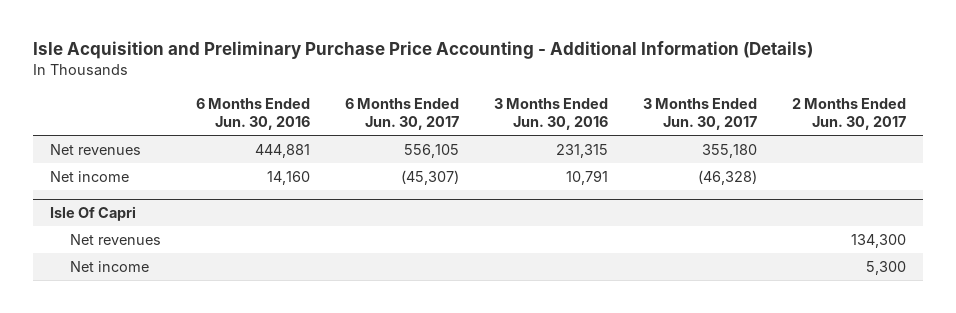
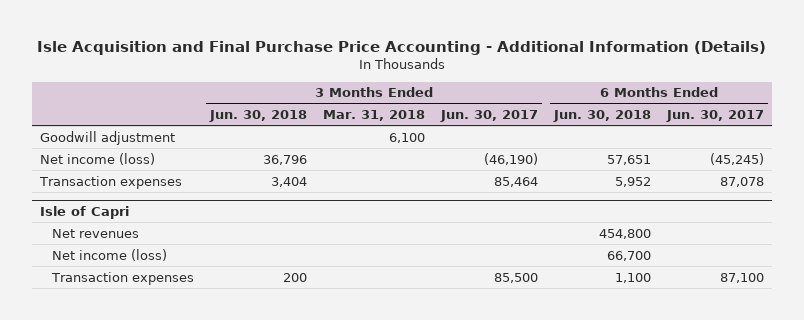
- Isle Acquisition and Preliminary Purchase Price Accounting - Additional Information (Details)
+ Isle Acquisition and Final Purchase Price Accounting - Additional Information (Details)
- | 6 Months Ended Jun. 30, 2016 | 6 Months Ended Jun. 30, 2017 | 3 Months Ended Jun. 30, 2016 | 3 Months Ended Jun. 30, 2017 | 2 Months Ended Jun. 30, 2017
+ | 3 Months Ended Jun. 30, 2018 | 3 Months Ended Mar. 31, 2018 | 3 Months Ended Jun. 30, 2017 | 6 Months Ended Jun. 30, 2018 | 6 Months Ended Jun. 30, 2017
- Net revenues | 444,881 | 556,105 | 231,315 | 355,180 |
- Net income | 14,160 | (45,307) | 10,791 | (46,328) |
- Isle Of Capri
+ Goodwill adjustment | | 6,100 | | |
+ Net income (loss) | 36,796 | | (46,190) | 57,651 | (45,245)
+ Transaction expenses | 3,404 | | 85,464 | 5,952 | 87,078
+ Isle of Capri
- Net income | | | | | 5,300
+ Net income (loss) | | | | 66,700 |
+ Transaction expenses | 200 | | 85,500 | 1,100 | 87,100

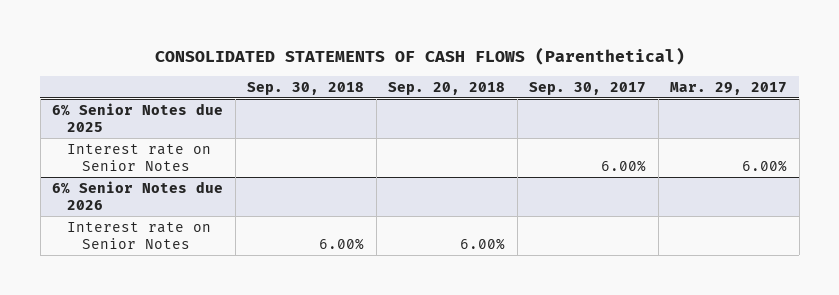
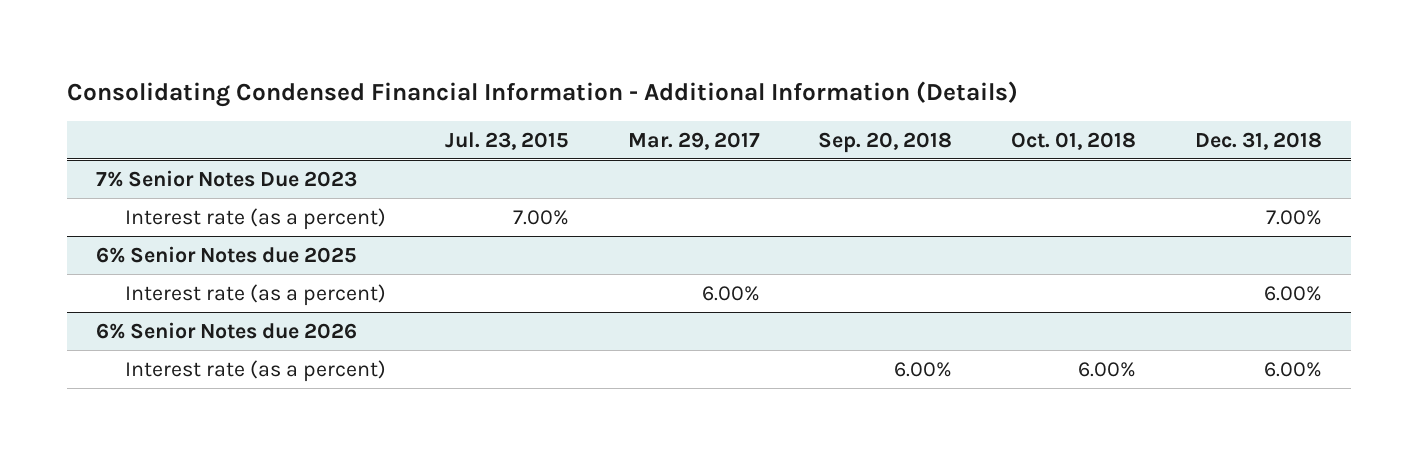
- CONSOLIDATED STATEMENTS OF CASH FLOWS (Parenthetical)
+ Consolidating Condensed Financial Information - Additional Information (Details)
- | Sep. 30, 2018 | Sep. 20, 2018 | Sep. 30, 2017 | Mar. 29, 2017
+ | Jul. 23, 2015 | Mar. 29, 2017 | Sep. 20, 2018 | Oct. 01, 2018 | Dec. 31, 2018
+ 7% Senior Notes Due 2023
+ Interest rate (as a percent) | 7.00% | | | | 7.00%
@ 6% Senior Notes due 2025
- Interest rate on Senior Notes | | | 6.00% | 6.00%
+ Interest rate (as a percent) | | 6.00% | | | 6.00%
@ 6% Senior Notes due 2026
- Interest rate on Senior Notes | 6.00% | 6.00% | |
+ Interest rate (as a percent) | | | 6.00% | 6.00% | 6.00%

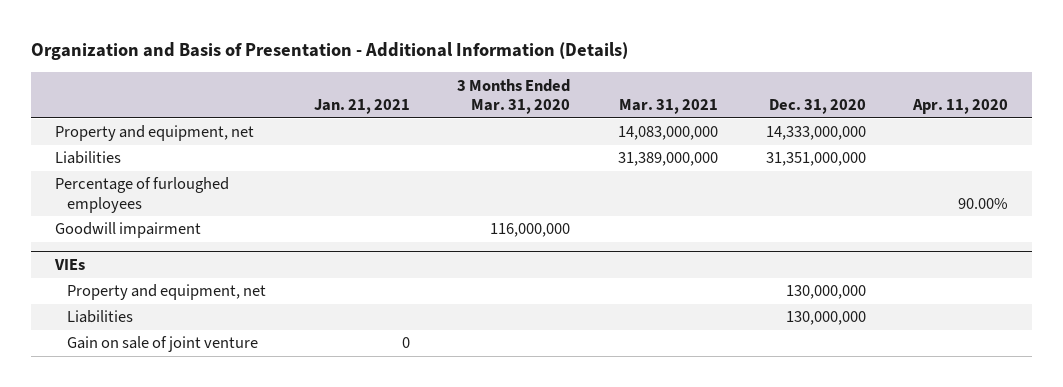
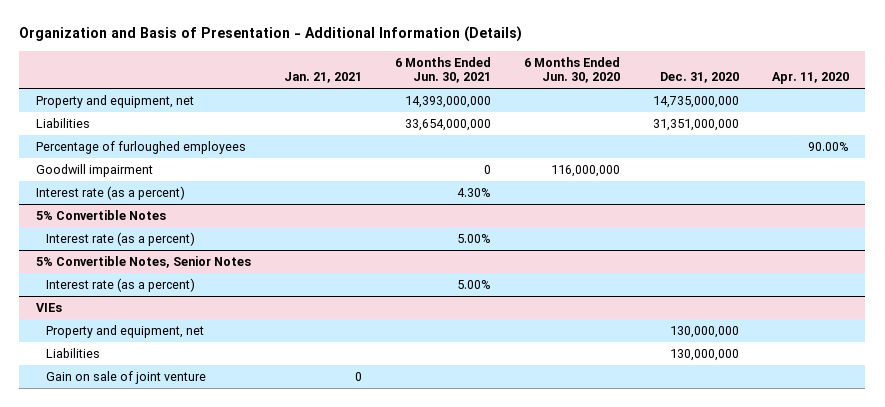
- | Jan. 21, 2021 | 3 Months Ended Mar. 31, 2020 | Mar. 31, 2021 | Dec. 31, 2020 | Apr. 11, 2020
+ | Jan. 21, 2021 | 6 Months Ended Jun. 30, 2021 | 6 Months Ended Jun. 30, 2020 | Dec. 31, 2020 | Apr. 11, 2020
- Property and equipment, net | | | 14,083,000,000 | 14,333,000,000 |
+ Property and equipment, net | | 14,393,000,000 | | 14,735,000,000 |
+ Interest rate (as a percent) | | 4.30% | | |
+ 5% Convertible Notes
+ Interest rate (as a percent) | | 5.00% | | |
+ 5% Convertible Notes, Senior Notes
+ Interest rate (as a percent) | | 5.00% | | |

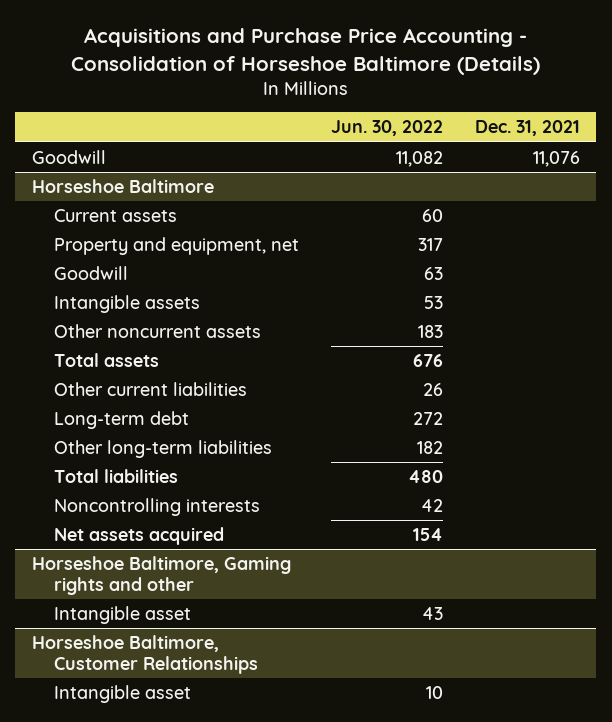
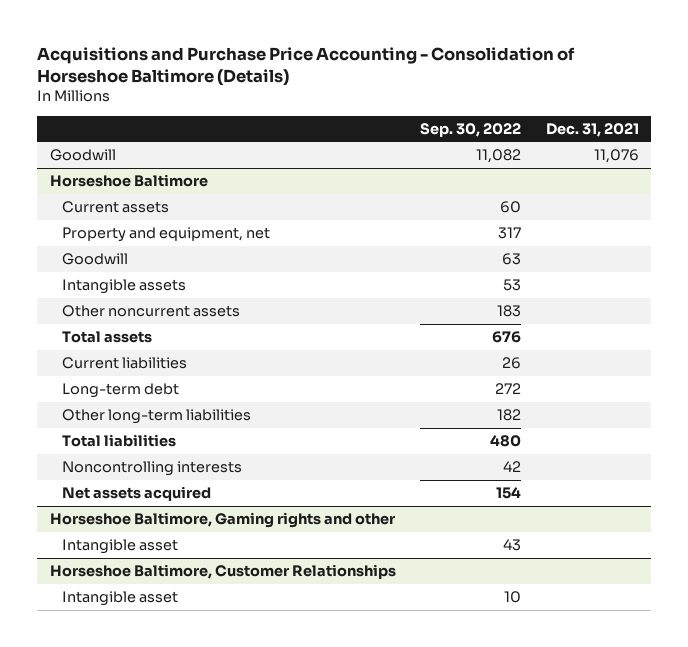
- | Jun. 30, 2022 | Dec. 31, 2021
+ | Sep. 30, 2022 | Dec. 31, 2021
@ Horseshoe Baltimore
- Other current liabilities | 26 |
+ Current liabilities | 26 |

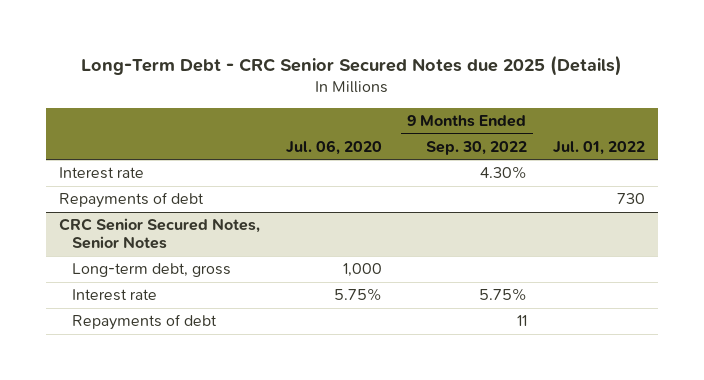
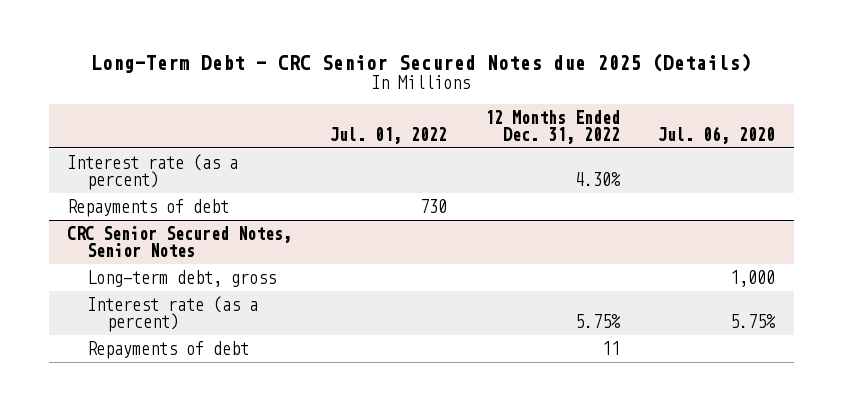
- | Jul. 06, 2020 | 9 Months Ended Sep. 30, 2022 | Jul. 01, 2022
+ | Jul. 01, 2022 | 12 Months Ended Dec. 31, 2022 | Jul. 06, 2020
- Interest rate | | 4.30% |
+ Interest rate (as a percent) | | 4.30% |
@ CRC Senior Secured Notes, Senior Notes
- Interest rate | 5.75% | 5.75% |
+ Interest rate (as a percent) | | 5.75% | 5.75%

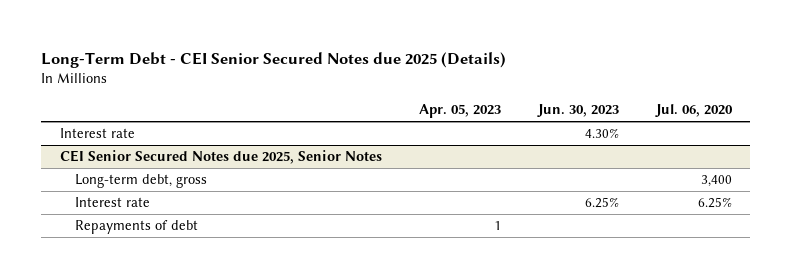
- Long-Term Debt - CRC Senior Secured Notes due 2025 (Details)
+ Long-Term Debt - CEI Senior Secured Notes due 2025 (Details)
- | Jul. 01, 2022 | 12 Months Ended Dec. 31, 2022 | Jul. 06, 2020
+ | Apr. 05, 2023 | Jun. 30, 2023 | Jul. 06, 2020
- Interest rate (as a percent) | | 4.30% |
- Repayments of debt | 730 | |
- CRC Senior Secured Notes, Senior Notes
- Long-term debt, gross | | | 1,000
- Interest rate (as a percent) | | 5.75% | 5.75%
- Repayments of debt | | 11 |
+ Interest rate | | 4.30% |
+ CEI Senior Secured Notes due 2025, Senior Notes
+ Long-term debt, gross | | | 3,400
+ Interest rate | | 6.25% | 6.25%
+ Repayments of debt | 1 | |

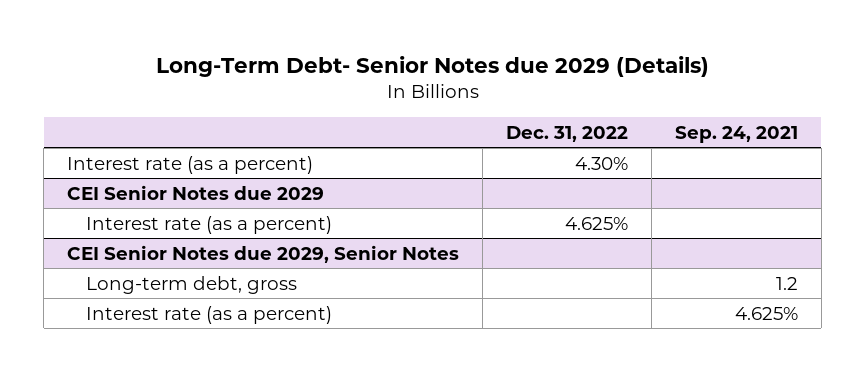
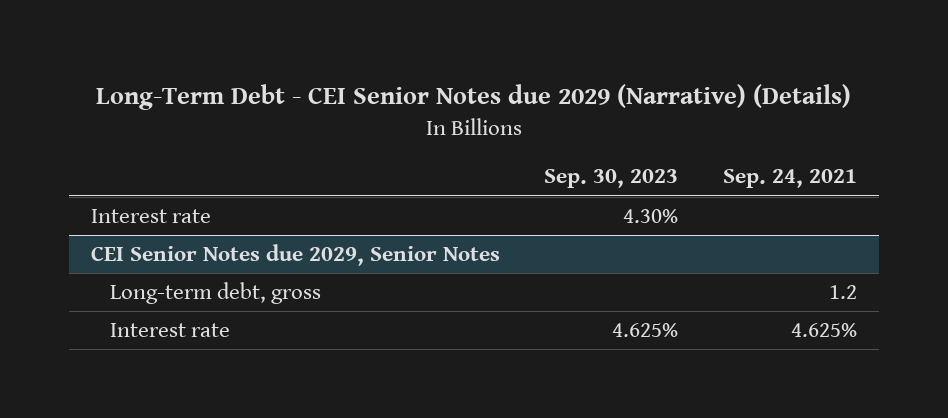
- Long-Term Debt- Senior Notes due 2029 (Details)
+ Long-Term Debt - CEI Senior Notes due 2029 (Narrative) (Details)
- | Dec. 31, 2022 | Sep. 24, 2021
+ | Sep. 30, 2023 | Sep. 24, 2021
- Interest rate (as a percent) | 4.30% |
- CEI Senior Notes due 2029
- Interest rate (as a percent) | 4.625% |
+ Interest rate | 4.30% |
@ CEI Senior Notes due 2029, Senior Notes
- Interest rate (as a percent) | | 4.625%
+ Interest rate | 4.625% | 4.625%

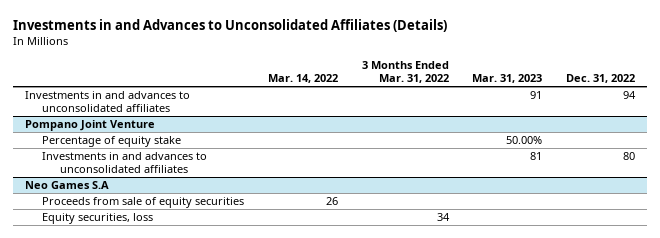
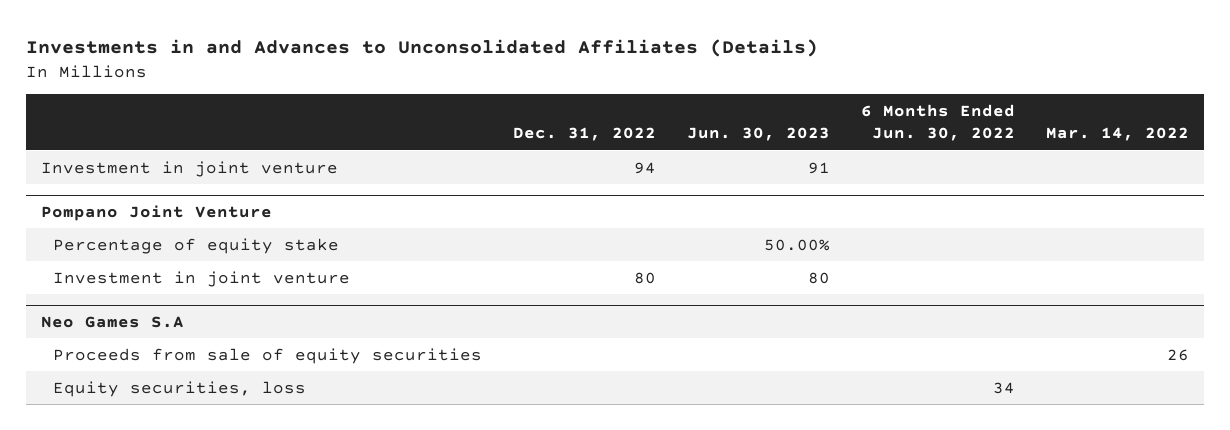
- | Mar. 14, 2022 | 3 Months Ended Mar. 31, 2022 | Mar. 31, 2023 | Dec. 31, 2022
+ | Dec. 31, 2022 | Jun. 30, 2023 | 6 Months Ended Jun. 30, 2022 | Mar. 14, 2022
- Investments in and advances to unconsolidated affiliates | | | 91 | 94
+ Investment in joint venture | 94 | 91 | |
@ Pompano Joint Venture
- Investments in and advances to unconsolidated affiliates | | | 81 | 80
+ Investment in joint venture | 80 | 80 | |

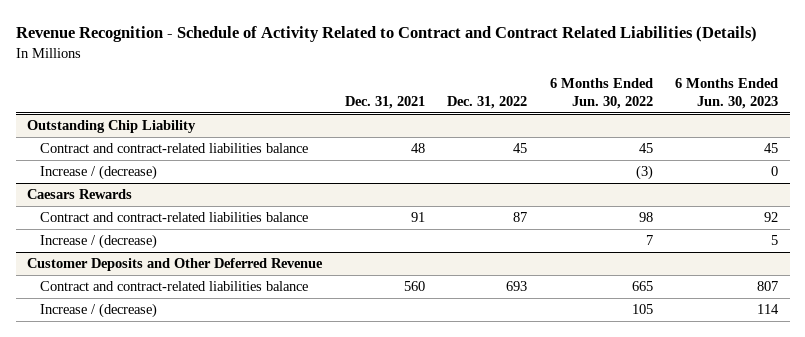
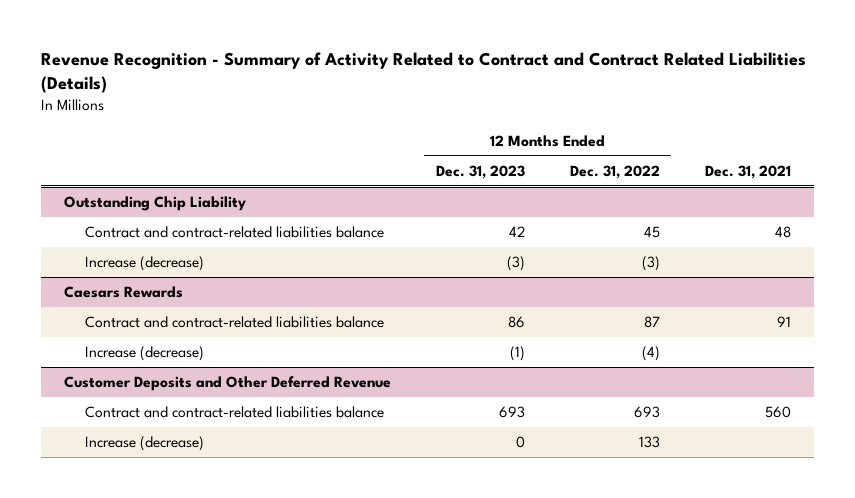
- Revenue Recognition - Schedule of Activity Related to Contract and Contract Related Liabilities (Details)
+ Revenue Recognition - Summary of Activity Related to Contract and Contract Related Liabilities (Details)
- | Dec. 31, 2021 | Dec. 31, 2022 | 6 Months Ended Jun. 30, 2022 | 6 Months Ended Jun. 30, 2023
+ | 12 Months Ended Dec. 31, 2023 | 12 Months Ended Dec. 31, 2022 | Dec. 31, 2021
@ Outstanding Chip Liability
- Increase / (decrease) | | | (3) | 0
+ Increase (decrease) | (3) | (3) |
@ Caesars Rewards
- Increase / (decrease) | | | 7 | 5
+ Increase (decrease) | (1) | (4) |
@ Customer Deposits and Other Deferred Revenue
- Increase / (decrease) | | | 105 | 114
+ Increase (decrease) | 0 | 133 |

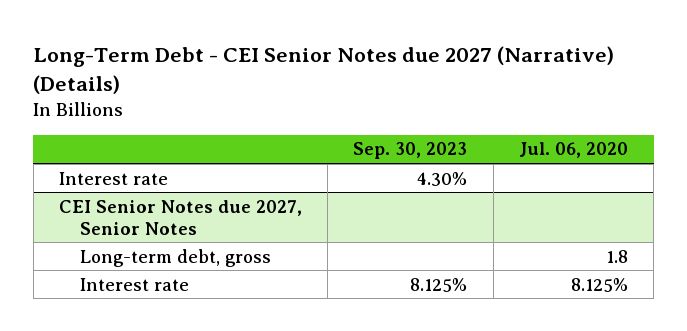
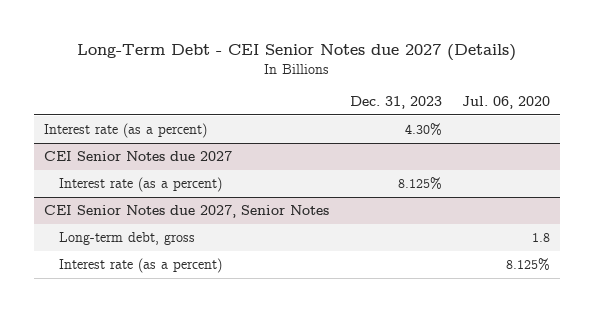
- Long-Term Debt - CEI Senior Notes due 2027 (Narrative) (Details)
+ Long-Term Debt - CEI Senior Notes due 2027 (Details)
- | Sep. 30, 2023 | Jul. 06, 2020
+ | Dec. 31, 2023 | Jul. 06, 2020
- Interest rate | 4.30% |
+ Interest rate (as a percent) | 4.30% |
+ CEI Senior Notes due 2027
+ Interest rate (as a percent) | 8.125% |
@ CEI Senior Notes due 2027, Senior Notes
- Interest rate | 8.125% | 8.125%
+ Interest rate (as a percent) | | 8.125%

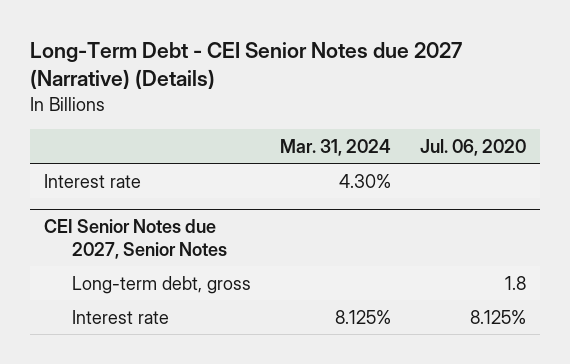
- Long-Term Debt - CEI Senior Notes due 2027 (Details)
+ Long-Term Debt - CEI Senior Notes due 2027 (Narrative) (Details)
- | Dec. 31, 2023 | Jul. 06, 2020
+ | Mar. 31, 2024 | Jul. 06, 2020
- Interest rate (as a percent) | 4.30% |
- CEI Senior Notes due 2027
- Interest rate (as a percent) | 8.125% |
+ Interest rate | 4.30% |
@ CEI Senior Notes due 2027, Senior Notes
- Interest rate (as a percent) | | 8.125%
+ Interest rate | 8.125% | 8.125%

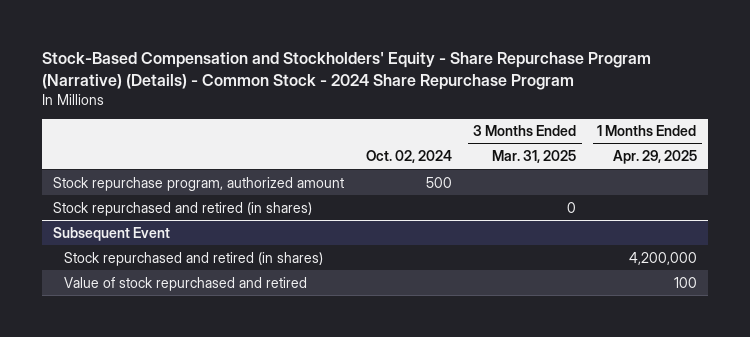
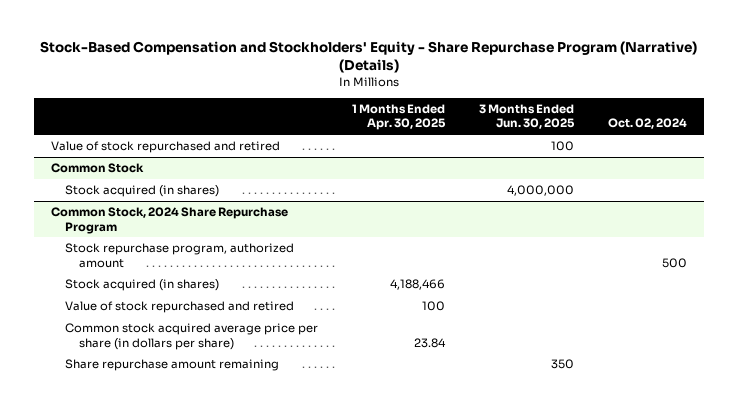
- Stock-Based Compensation and Stockholders' Equity - Share Repurchase Program (Narrative) (Details) - Common Stock - 2024 Share Repurchase Program
+ Stock-Based Compensation and Stockholders' Equity - Share Repurchase Program (Narrative) (Details)
- | Oct. 02, 2024 | 3 Months Ended Mar. 31, 2025 | 1 Months Ended Apr. 29, 2025
+ | 1 Months Ended Apr. 30, 2025 | 3 Months Ended Jun. 30, 2025 | Oct. 02, 2024
- Stock repurchase program, authorized amount | 500 | |
- Stock repurchased and retired (in shares) | | 0 |
- Subsequent Event
- Stock repurchased and retired (in shares) | | | 4,200,000
- Value of stock repurchased and retired | | | 100
+ Value of stock repurchased and retired | | 100 |
+ Common Stock
+ Stock acquired (in shares) | | 4,000,000 |
+ Common Stock, 2024 Share Repurchase Program
+ Stock repurchase program, authorized amount | | | 500
+ Stock acquired (in shares) | 4,188,466 | |
+ Value of stock repurchased and retired | 100 | |
+ Common stock acquired average price per share (in dollars per share) | 23.84 | |
+ Share repurchase amount remaining | | 350 |

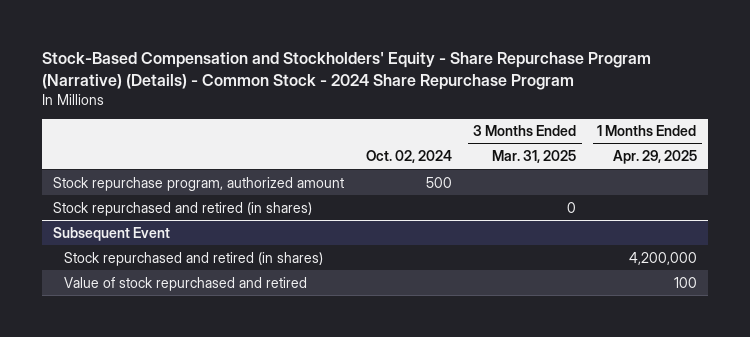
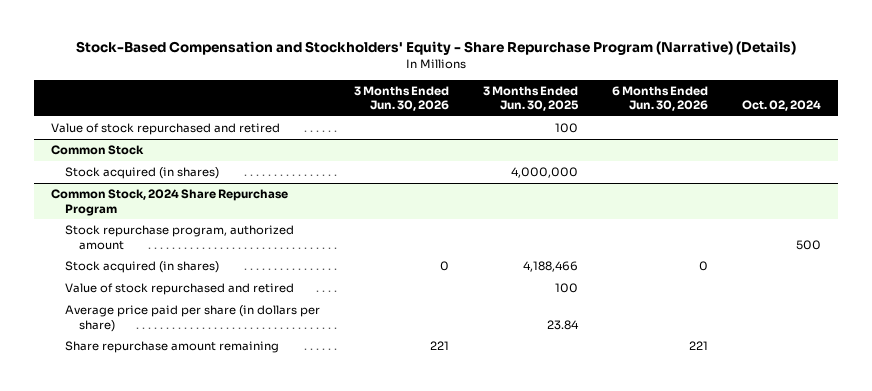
- Stock-Based Compensation and Stockholders' Equity - Share Repurchase Program (Narrative) (Details) - Common Stock - 2024 Share Repurchase Program
+ Stock-Based Compensation and Stockholders' Equity - Share Repurchase Program (Narrative) (Details)
- | Oct. 02, 2024 | 3 Months Ended Mar. 31, 2025 | 1 Months Ended Apr. 29, 2025
+ | 3 Months Ended Jun. 30, 2026 | 3 Months Ended Jun. 30, 2025 | 6 Months Ended Jun. 30, 2026 | Oct. 02, 2024
- Stock repurchase program, authorized amount | 500 | |
- Stock repurchased and retired (in shares) | | 0 |
- Subsequent Event
- Stock repurchased and retired (in shares) | | | 4,200,000
- Value of stock repurchased and retired | | | 100
+ Value of stock repurchased and retired | | 100 | |
+ Common Stock
+ Stock acquired (in shares) | | 4,000,000 | |
+ Common Stock, 2024 Share Repurchase Program
+ Stock repurchase program, authorized amount | | | | 500
+ Stock acquired (in shares) | 0 | 4,188,466 | 0 |
+ Value of stock repurchased and retired | | 100 | |
+ Average price paid per share (in dollars per share) | | 23.84 | |
+ Share repurchase amount remaining | 221 | | 221 |

